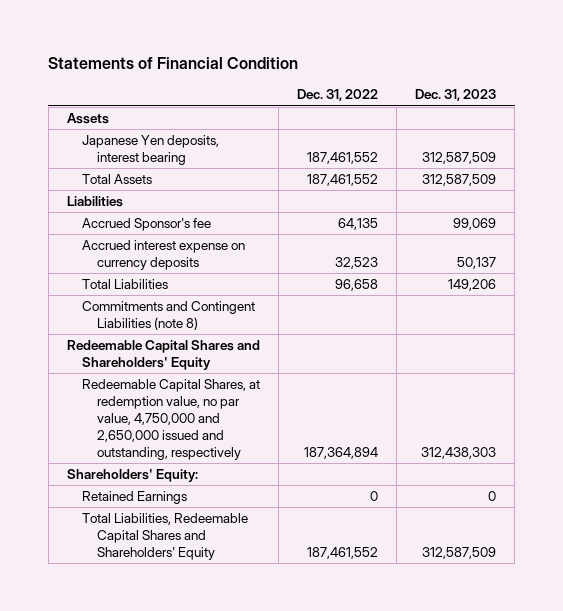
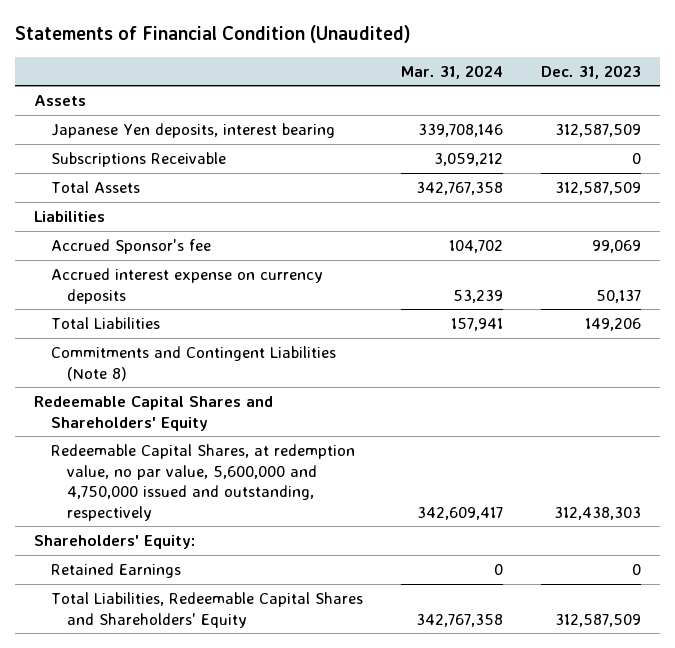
- Statements of Financial Condition
+ Statements of Financial Condition (Unaudited)
- | Dec. 31, 2022 | Dec. 31, 2023
+ | Mar. 31, 2024 | Dec. 31, 2023
+ Subscriptions Receivable | 3,059,212 | 0
- Commitments and Contingent Liabilities (note 8)
+ Commitments and Contingent Liabilities (Note 8)
- Redeemable Capital Shares, at redemption value, no par value, 4,750,000 and 2,650,000 issued and outstanding, respectively | 187,364,894 | 312,438,303
+ Redeemable Capital Shares, at redemption value, no par value, 5,600,000 and 4,750,000 issued and outstanding, respectively | 342,609,417 | 312,438,303

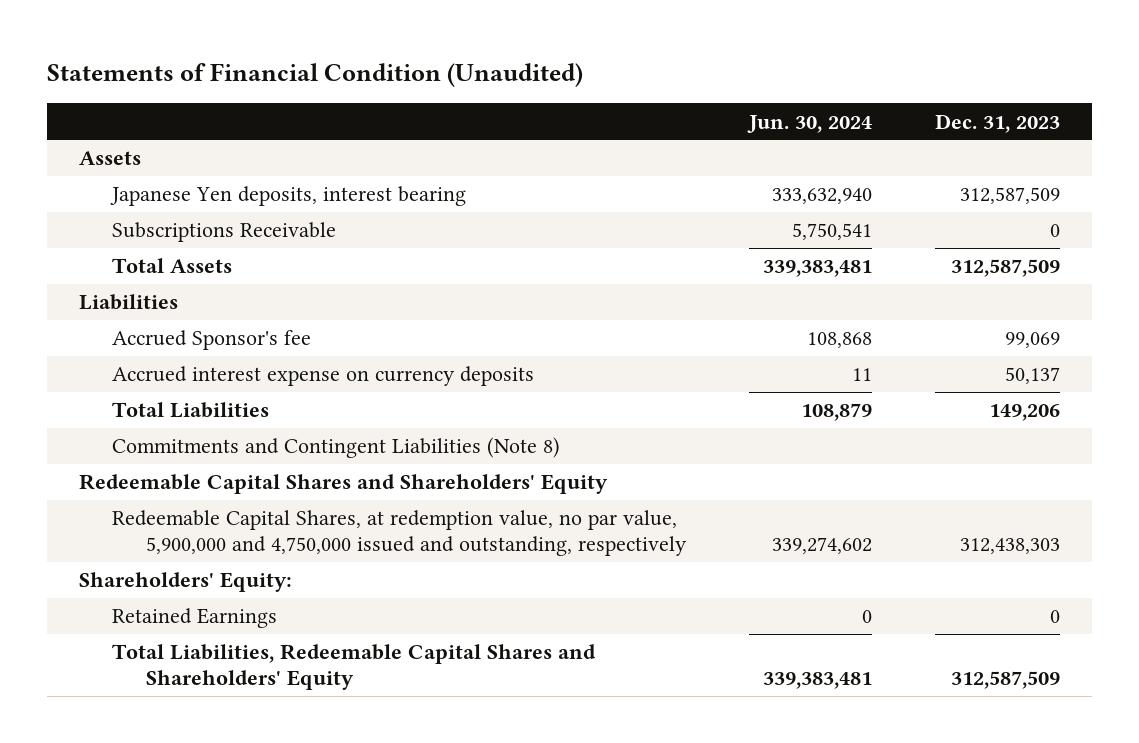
- | Mar. 31, 2024 | Dec. 31, 2023
+ | Jun. 30, 2024 | Dec. 31, 2023
- Redeemable Capital Shares, at redemption value, no par value, 5,600,000 and 4,750,000 issued and outstanding, respectively | 342,609,417 | 312,438,303
+ Redeemable Capital Shares, at redemption value, no par value, 5,900,000 and 4,750,000 issued and outstanding, respectively | 339,274,602 | 312,438,303

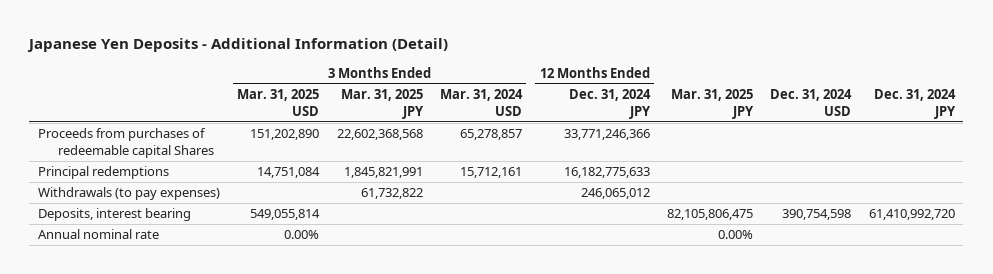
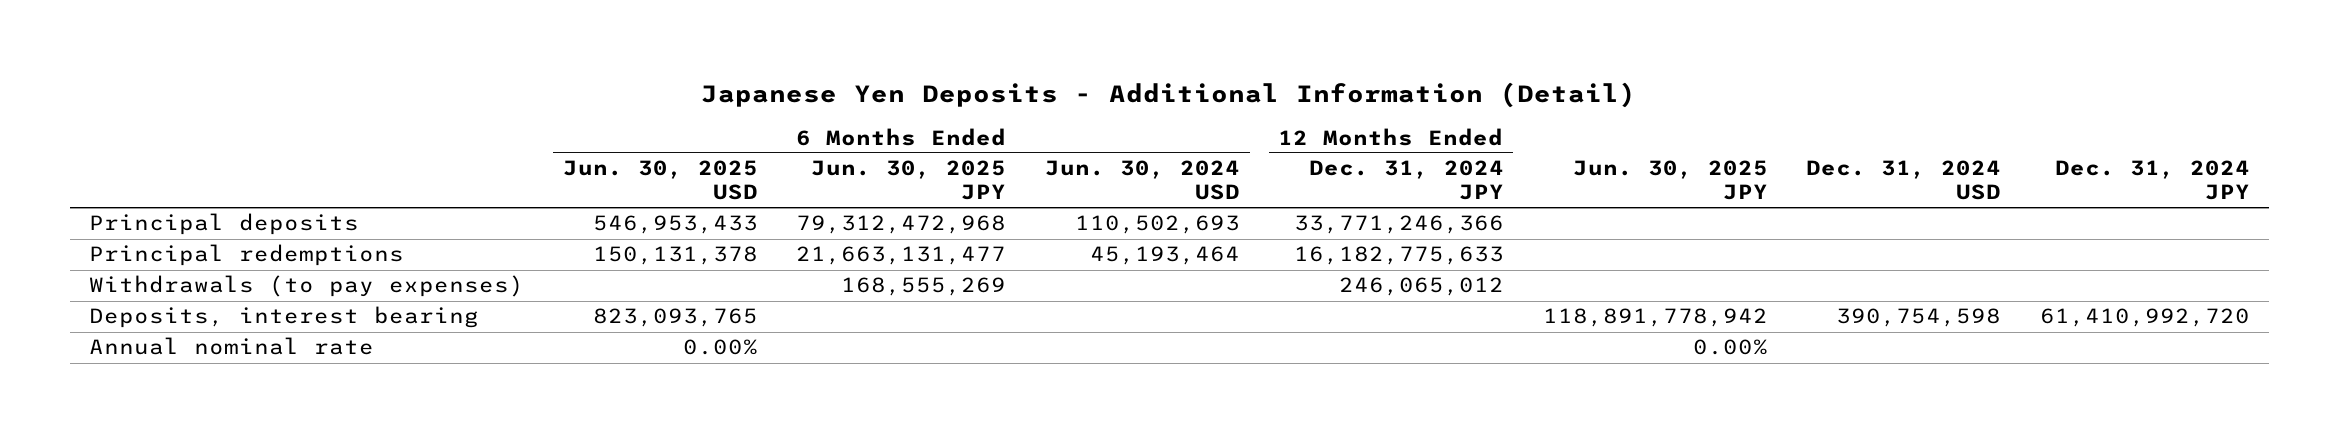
- | 3 Months Ended Mar. 31, 2025 USD | 3 Months Ended Mar. 31, 2025 JPY | 3 Months Ended Mar. 31, 2024 USD | 12 Months Ended Dec. 31, 2024 JPY | Mar. 31, 2025 JPY | Dec. 31, 2024 USD | Dec. 31, 2024 JPY
+ | 6 Months Ended Jun. 30, 2025 USD | 6 Months Ended Jun. 30, 2025 JPY | 6 Months Ended Jun. 30, 2024 USD | 12 Months Ended Dec. 31, 2024 JPY | Jun. 30, 2025 JPY | Dec. 31, 2024 USD | Dec. 31, 2024 JPY
- Proceeds from purchases of redeemable capital Shares | 151,202,890 | 22,602,368,568 | 65,278,857 | 33,771,246,366 | | |
+ Principal deposits | 546,953,433 | 79,312,472,968 | 110,502,693 | 33,771,246,366 | | |

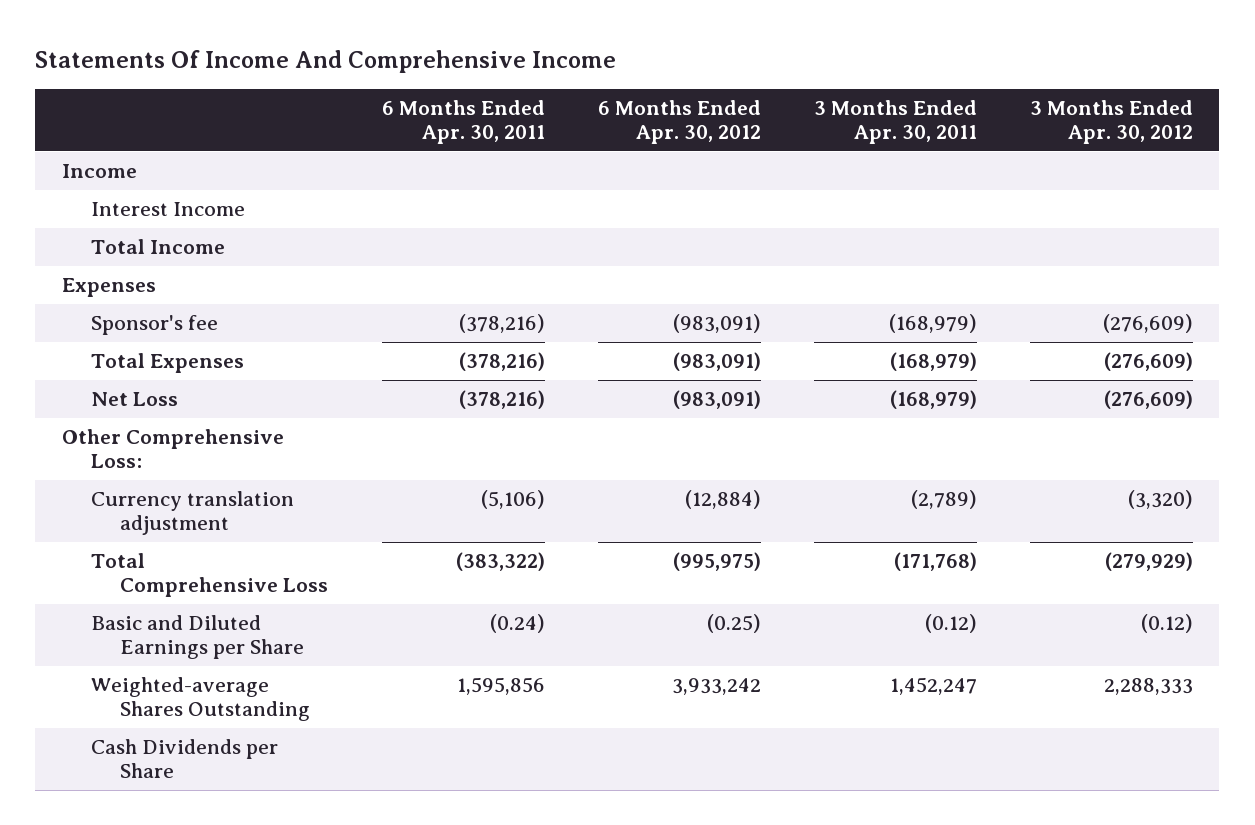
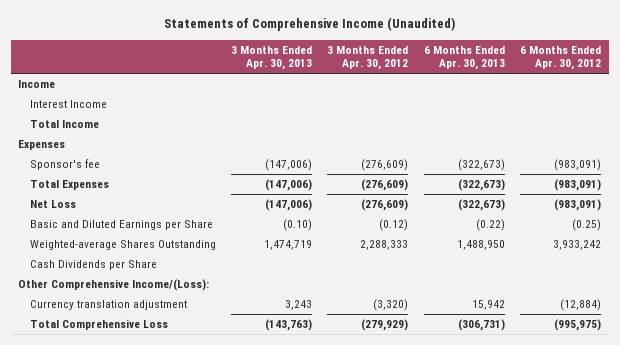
- Statements Of Income And Comprehensive Income
+ Statements of Comprehensive Income (Unaudited)
- | 6 Months Ended Apr. 30, 2011 | 6 Months Ended Apr. 30, 2012 | 3 Months Ended Apr. 30, 2011 | 3 Months Ended Apr. 30, 2012
+ | 3 Months Ended Apr. 30, 2013 | 3 Months Ended Apr. 30, 2012 | 6 Months Ended Apr. 30, 2013 | 6 Months Ended Apr. 30, 2012
- Other Comprehensive Loss:
+ Other Comprehensive Income/(Loss):
moved down: Currency translation adjustment | 3,243 | (3,320) | 15,942 | (12,884)
moved down: Total Comprehensive Loss | (143,763) | (279,929) | (306,731) | (995,975)

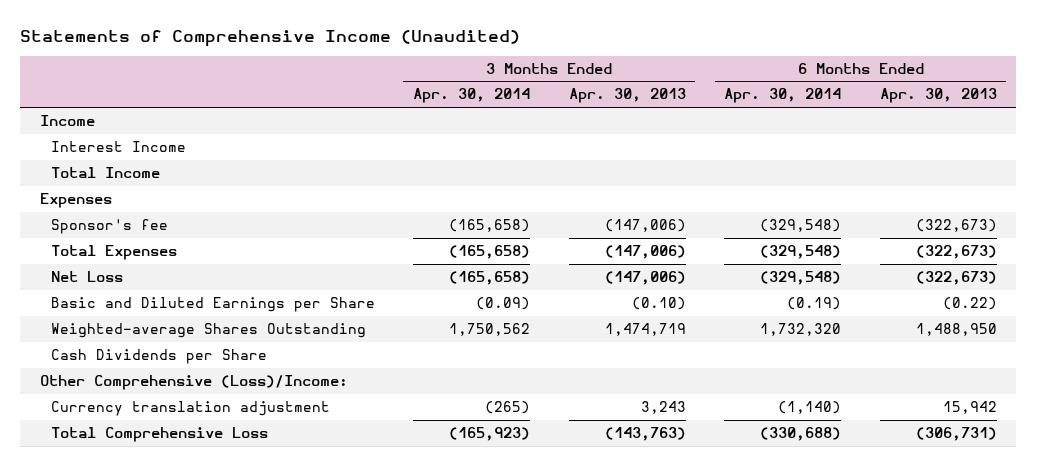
- | 3 Months Ended Apr. 30, 2013 | 3 Months Ended Apr. 30, 2012 | 6 Months Ended Apr. 30, 2013 | 6 Months Ended Apr. 30, 2012
+ | 3 Months Ended Apr. 30, 2014 | 3 Months Ended Apr. 30, 2013 | 6 Months Ended Apr. 30, 2014 | 6 Months Ended Apr. 30, 2013
- Other Comprehensive Income/(Loss):
+ Other Comprehensive (Loss)/Income:

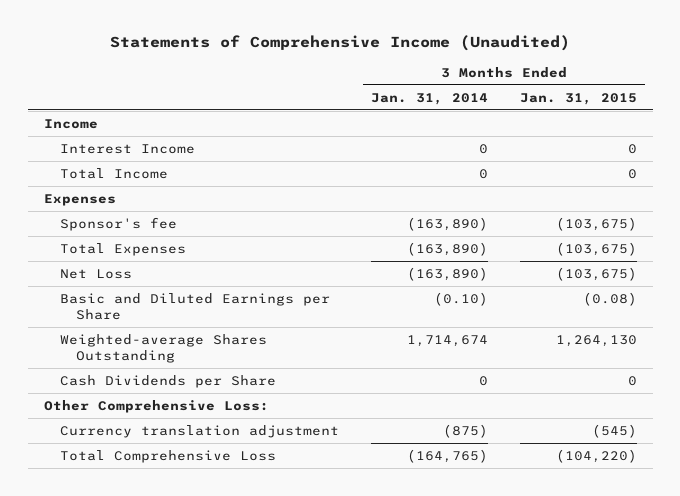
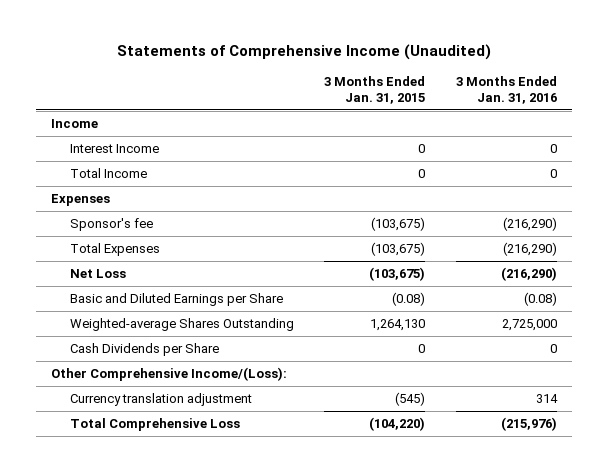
- | 3 Months Ended Jan. 31, 2014 | 3 Months Ended Jan. 31, 2015
+ | 3 Months Ended Jan. 31, 2015 | 3 Months Ended Jan. 31, 2016
- Other Comprehensive Loss:
+ Other Comprehensive Income/(Loss):

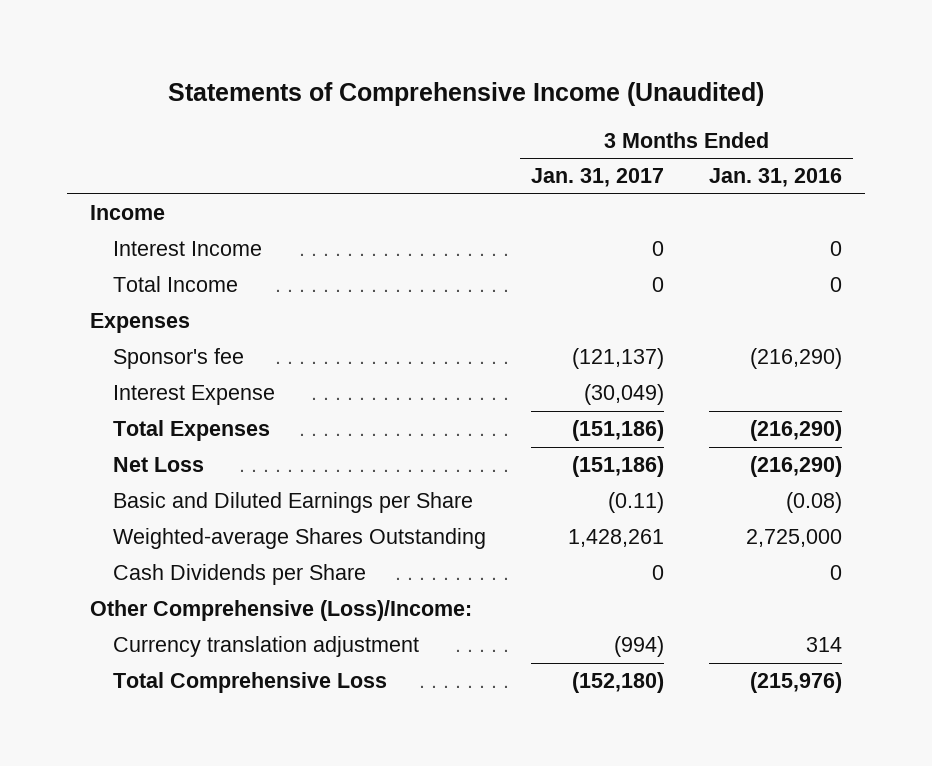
- | 3 Months Ended Jan. 31, 2015 | 3 Months Ended Jan. 31, 2016
+ | 3 Months Ended Jan. 31, 2017 | 3 Months Ended Jan. 31, 2016
+ Interest Expense | (30,049) |
- Other Comprehensive Income/(Loss):
+ Other Comprehensive (Loss)/Income:

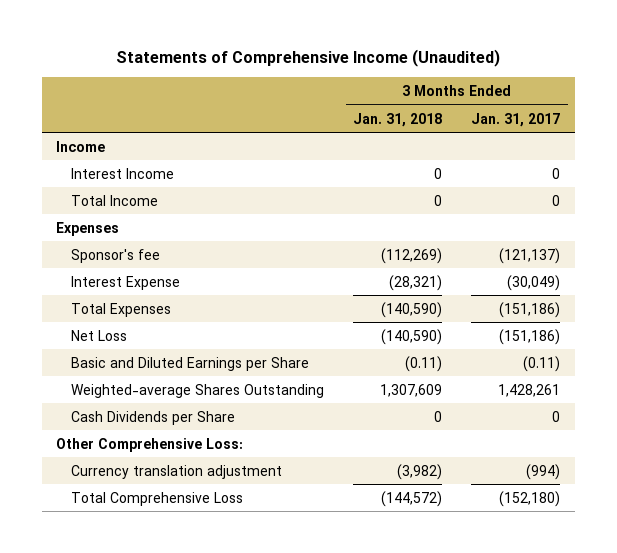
- | 3 Months Ended Jan. 31, 2017 | 3 Months Ended Jan. 31, 2016
+ | 3 Months Ended Jan. 31, 2018 | 3 Months Ended Jan. 31, 2017
- Other Comprehensive (Loss)/Income:
+ Other Comprehensive Loss:

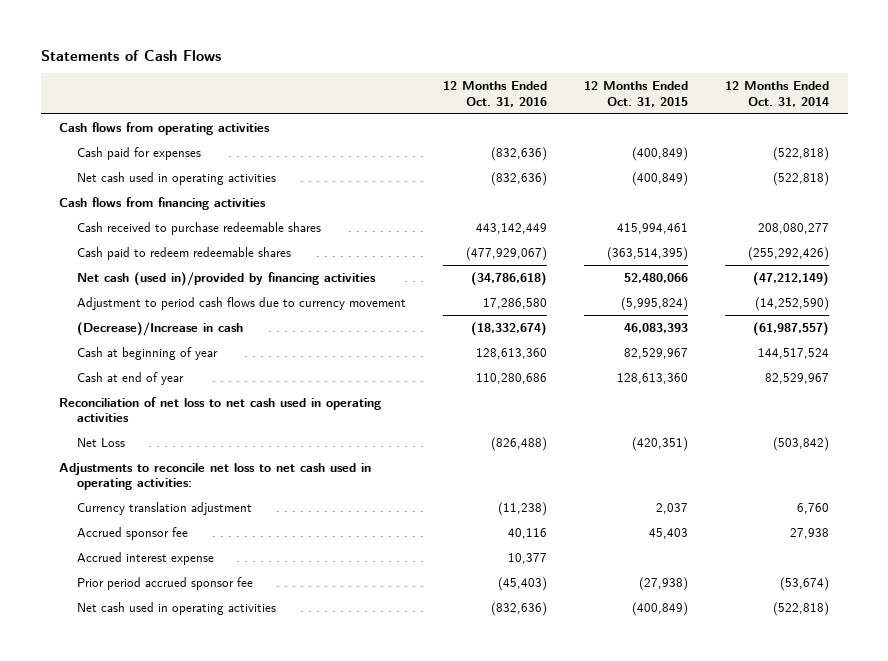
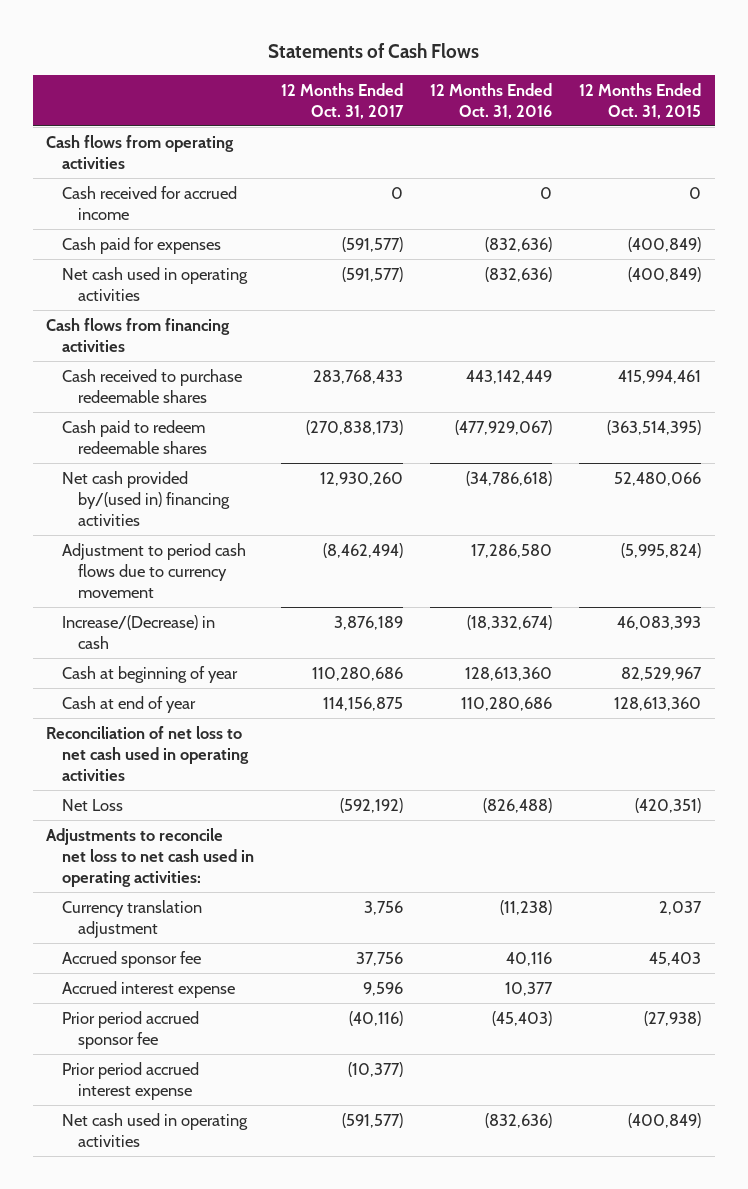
- | 12 Months Ended Oct. 31, 2016 | 12 Months Ended Oct. 31, 2015 | 12 Months Ended Oct. 31, 2014
+ | 12 Months Ended Oct. 31, 2017 | 12 Months Ended Oct. 31, 2016 | 12 Months Ended Oct. 31, 2015
+ Cash received for accrued income | 0 | 0 | 0
- Net cash (used in)/provided by financing activities | (34,786,618) | 52,480,066 | (47,212,149)
+ Net cash provided by/(used in) financing activities | 12,930,260 | (34,786,618) | 52,480,066
- (Decrease)/Increase in cash | (18,332,674) | 46,083,393 | (61,987,557)
+ Increase/(Decrease) in cash | 3,876,189 | (18,332,674) | 46,083,393
+ Prior period accrued interest expense | (10,377) | |

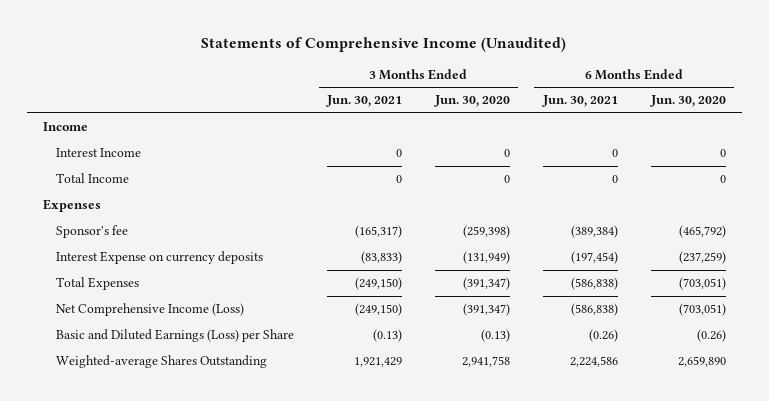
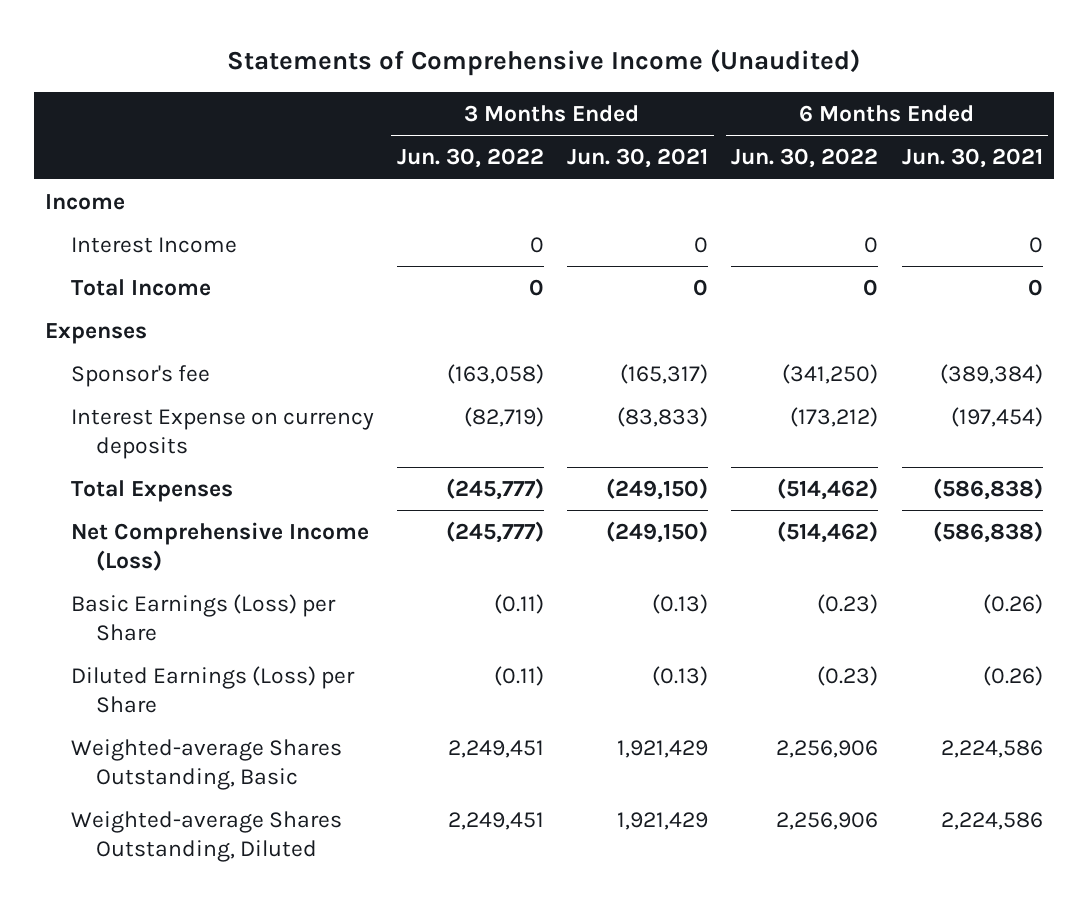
- | 3 Months Ended Jun. 30, 2021 | 3 Months Ended Jun. 30, 2020 | 6 Months Ended Jun. 30, 2021 | 6 Months Ended Jun. 30, 2020
+ | 3 Months Ended Jun. 30, 2022 | 3 Months Ended Jun. 30, 2021 | 6 Months Ended Jun. 30, 2022 | 6 Months Ended Jun. 30, 2021
- Basic and Diluted Earnings (Loss) per Share | (0.13) | (0.13) | (0.26) | (0.26)
- Weighted-average Shares Outstanding | 1,921,429 | 2,941,758 | 2,224,586 | 2,659,890
+ Basic Earnings (Loss) per Share | (0.11) | (0.13) | (0.23) | (0.26)
+ Diluted Earnings (Loss) per Share | (0.11) | (0.13) | (0.23) | (0.26)
+ Weighted-average Shares Outstanding, Basic | 2,249,451 | 1,921,429 | 2,256,906 | 2,224,586
+ Weighted-average Shares Outstanding, Diluted | 2,249,451 | 1,921,429 | 2,256,906 | 2,224,586

